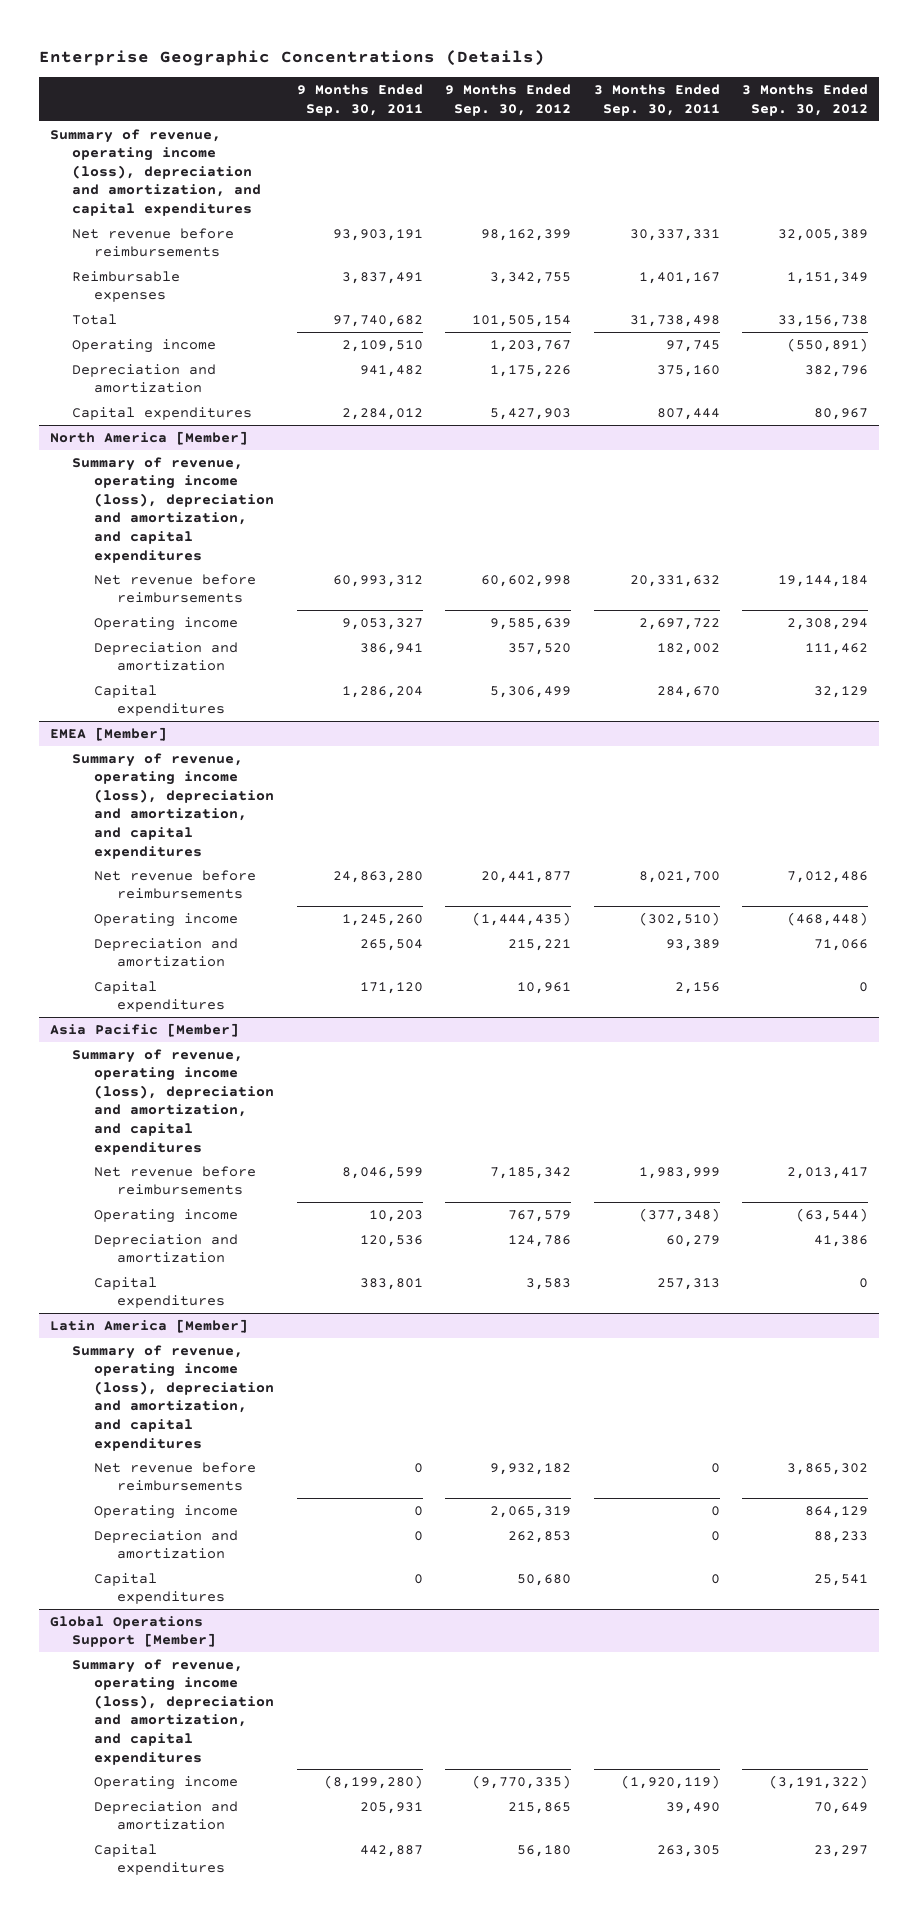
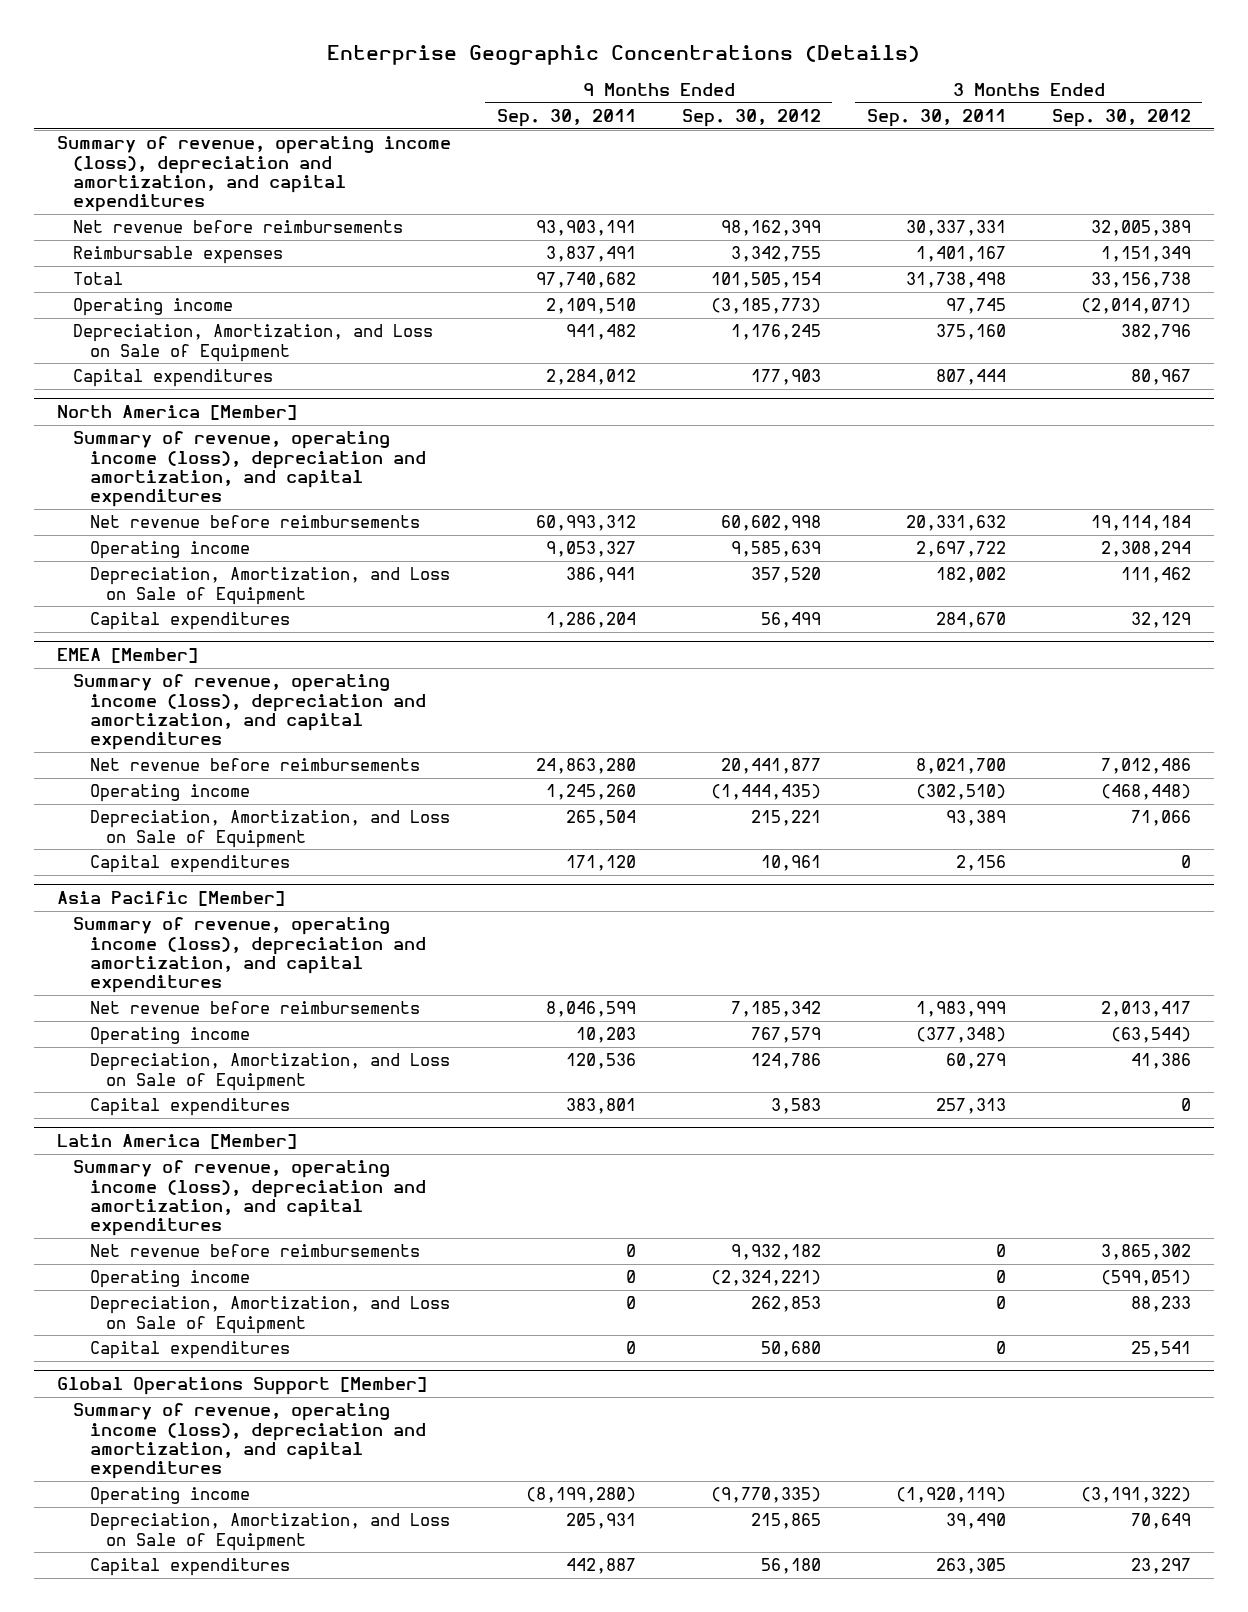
- Operating income | 2,109,510 | 1,203,767 | 97,745 | (550,891)
- Depreciation and amortization | 941,482 | 1,175,226 | 375,160 | 382,796
- Capital expenditures | 2,284,012 | 5,427,903 | 807,444 | 80,967
+ Operating income | 2,109,510 | (3,185,773) | 97,745 | (2,014,071)
+ Depreciation, Amortization, and Loss on Sale of Equipment | 941,482 | 1,176,245 | 375,160 | 382,796
+ Capital expenditures | 2,284,012 | 177,903 | 807,444 | 80,967
@ North America [Member]
- Net revenue before reimbursements | 60,993,312 | 60,602,998 | 20,331,632 | 19,144,184
+ Net revenue before reimbursements | 60,993,312 | 60,602,998 | 20,331,632 | 19,114,184
- Depreciation and amortization | 386,941 | 357,520 | 182,002 | 111,462
- Capital expenditures | 1,286,204 | 5,306,499 | 284,670 | 32,129
+ Depreciation, Amortization, and Loss on Sale of Equipment | 386,941 | 357,520 | 182,002 | 111,462
+ Capital expenditures | 1,286,204 | 56,499 | 284,670 | 32,129
@ EMEA [Member]
- Depreciation and amortization | 265,504 | 215,221 | 93,389 | 71,066
+ Depreciation, Amortization, and Loss on Sale of Equipment | 265,504 | 215,221 | 93,389 | 71,066
@ Asia Pacific [Member]
- Depreciation and amortization | 120,536 | 124,786 | 60,279 | 41,386
+ Depreciation, Amortization, and Loss on Sale of Equipment | 120,536 | 124,786 | 60,279 | 41,386
@ Latin America [Member]
- Operating income | 0 | 2,065,319 | 0 | 864,129
- Depreciation and amortization | 0 | 262,853 | 0 | 88,233
+ Operating income | 0 | (2,324,221) | 0 | (599,051)
+ Depreciation, Amortization, and Loss on Sale of Equipment | 0 | 262,853 | 0 | 88,233
@ Global Operations Support [Member]
- Depreciation and amortization | 205,931 | 215,865 | 39,490 | 70,649
+ Depreciation, Amortization, and Loss on Sale of Equipment | 205,931 | 215,865 | 39,490 | 70,649

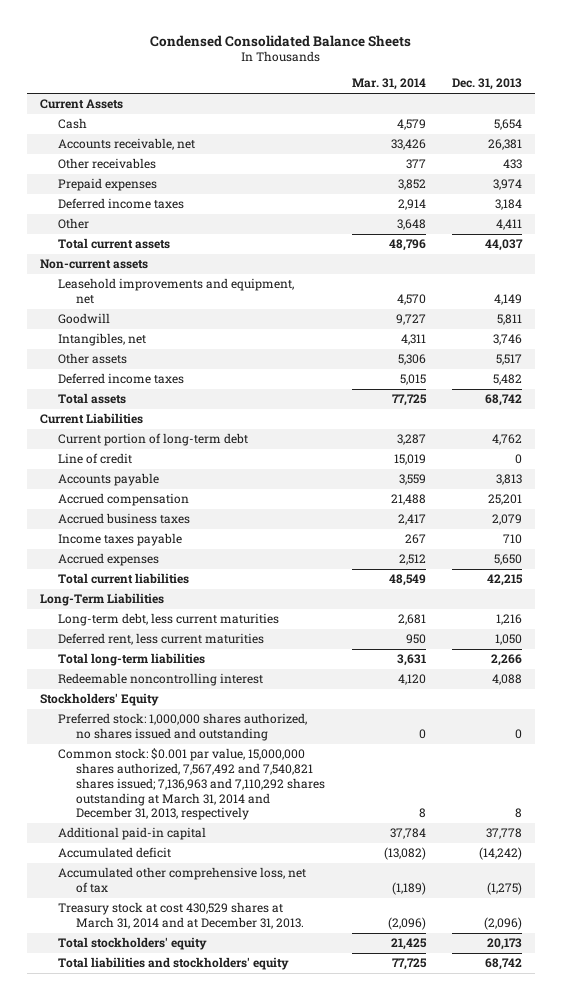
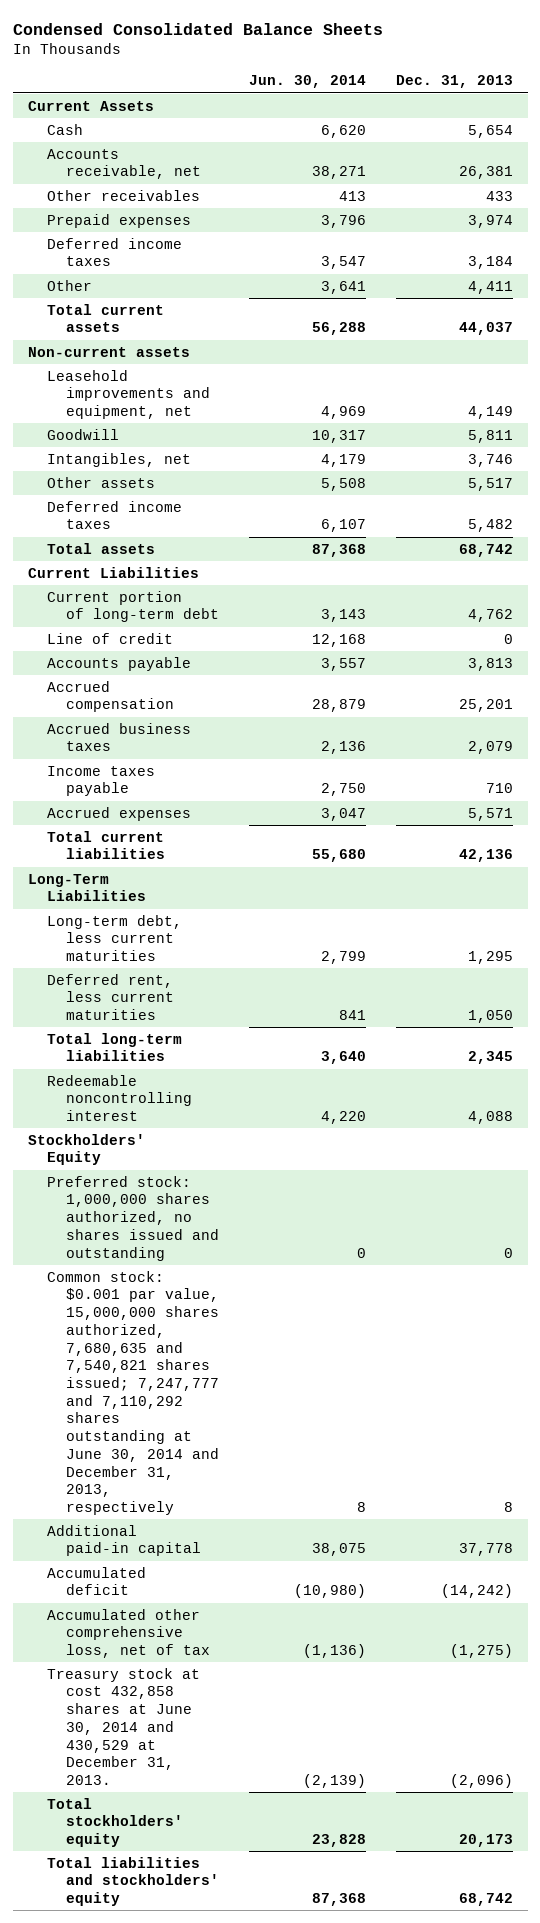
- | Mar. 31, 2014 | Dec. 31, 2013
+ | Jun. 30, 2014 | Dec. 31, 2013
- Accrued expenses | 2,512 | 5,650
- Total current liabilities | 48,549 | 42,215
+ Accrued expenses | 3,047 | 5,571
+ Total current liabilities | 55,680 | 42,136
- Long-term debt, less current maturities | 2,681 | 1,216
+ Long-term debt, less current maturities | 2,799 | 1,295
- Total long-term liabilities | 3,631 | 2,266
+ Total long-term liabilities | 3,640 | 2,345
- Common stock: $0.001 par value, 15,000,000 shares authorized, 7,567,492 and 7,540,821 shares issued; 7,136,963 and 7,110,292 shares outstanding at March 31, 2014 and December 31, 2013, respectively | 8 | 8
+ Common stock: $0.001 par value, 15,000,000 shares authorized, 7,680,635 and 7,540,821 shares issued; 7,247,777 and 7,110,292 shares outstanding at June 30, 2014 and December 31, 2013, respectively | 8 | 8
- Treasury stock at cost 430,529 shares at March 31, 2014 and at December 31, 2013. | (2,096) | (2,096)
+ Treasury stock at cost 432,858 shares at June 30, 2014 and 430,529 at December 31, 2013. | (2,139) | (2,096)

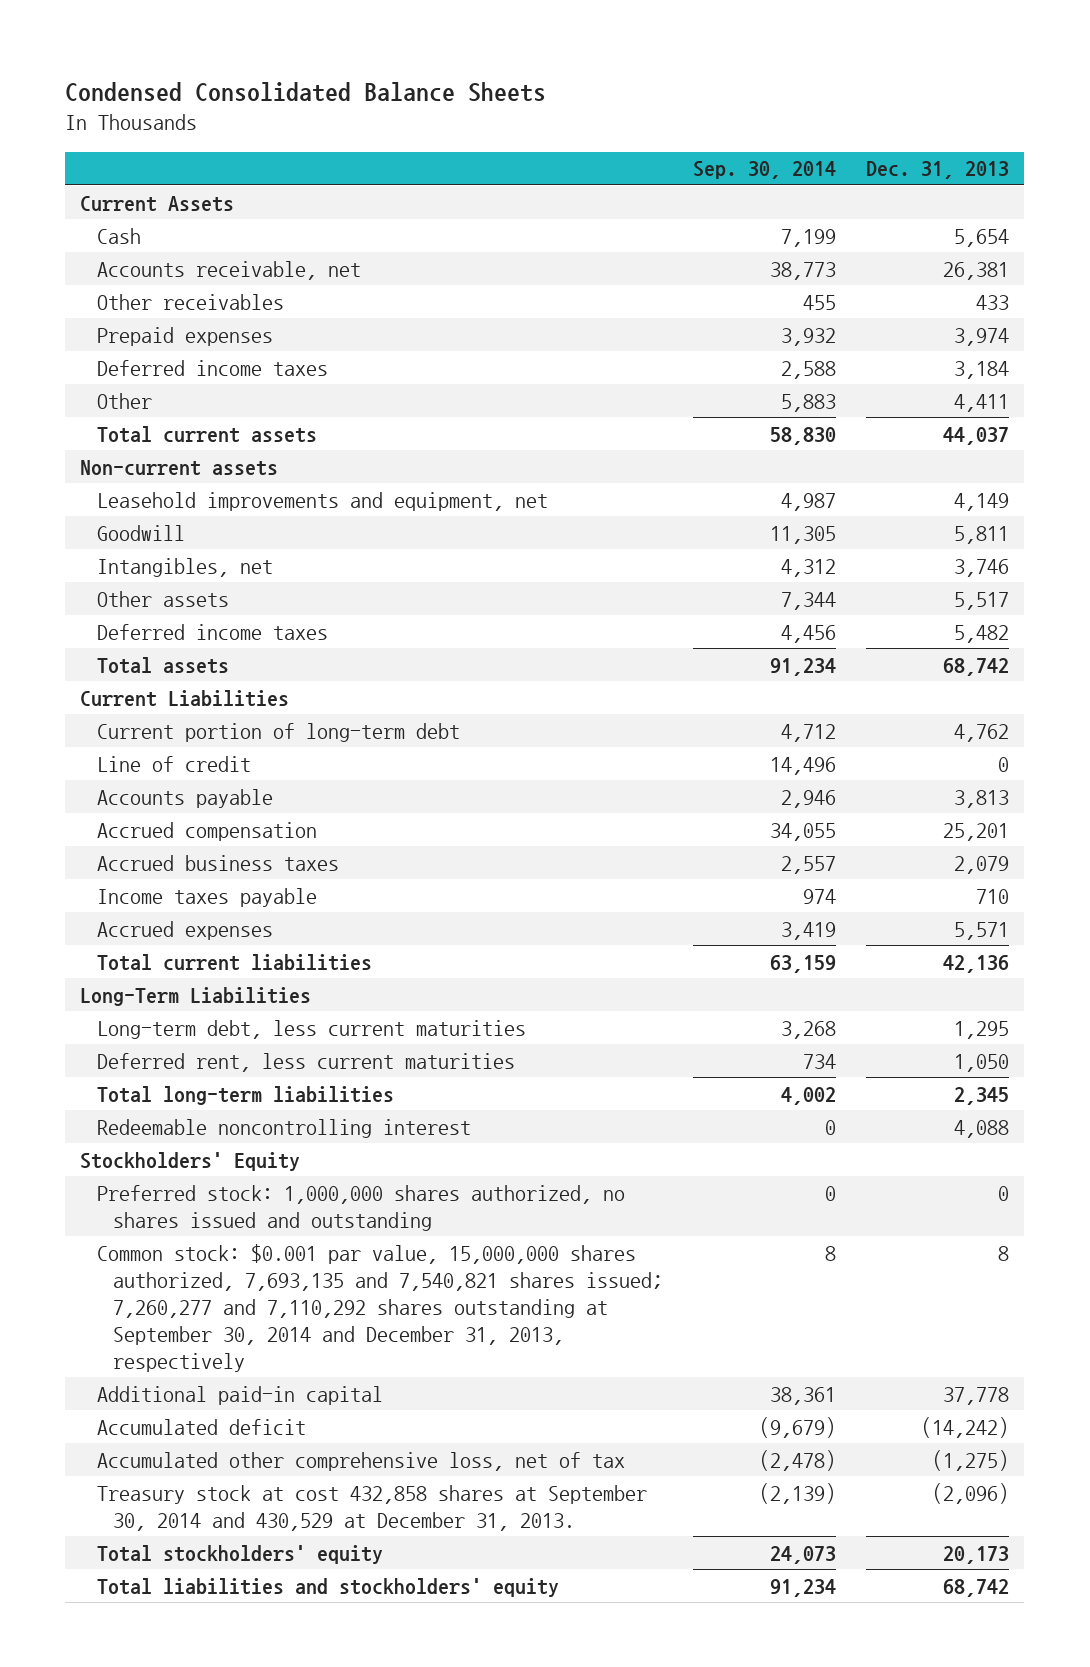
- | Jun. 30, 2014 | Dec. 31, 2013
+ | Sep. 30, 2014 | Dec. 31, 2013
- Common stock: $0.001 par value, 15,000,000 shares authorized, 7,680,635 and 7,540,821 shares issued; 7,247,777 and 7,110,292 shares outstanding at June 30, 2014 and December 31, 2013, respectively | 8 | 8
+ Common stock: $0.001 par value, 15,000,000 shares authorized, 7,693,135 and 7,540,821 shares issued; 7,260,277 and 7,110,292 shares outstanding at September 30, 2014 and December 31, 2013, respectively | 8 | 8
- Treasury stock at cost 432,858 shares at June 30, 2014 and 430,529 at December 31, 2013. | (2,139) | (2,096)
+ Treasury stock at cost 432,858 shares at September 30, 2014 and 430,529 at December 31, 2013. | (2,139) | (2,096)

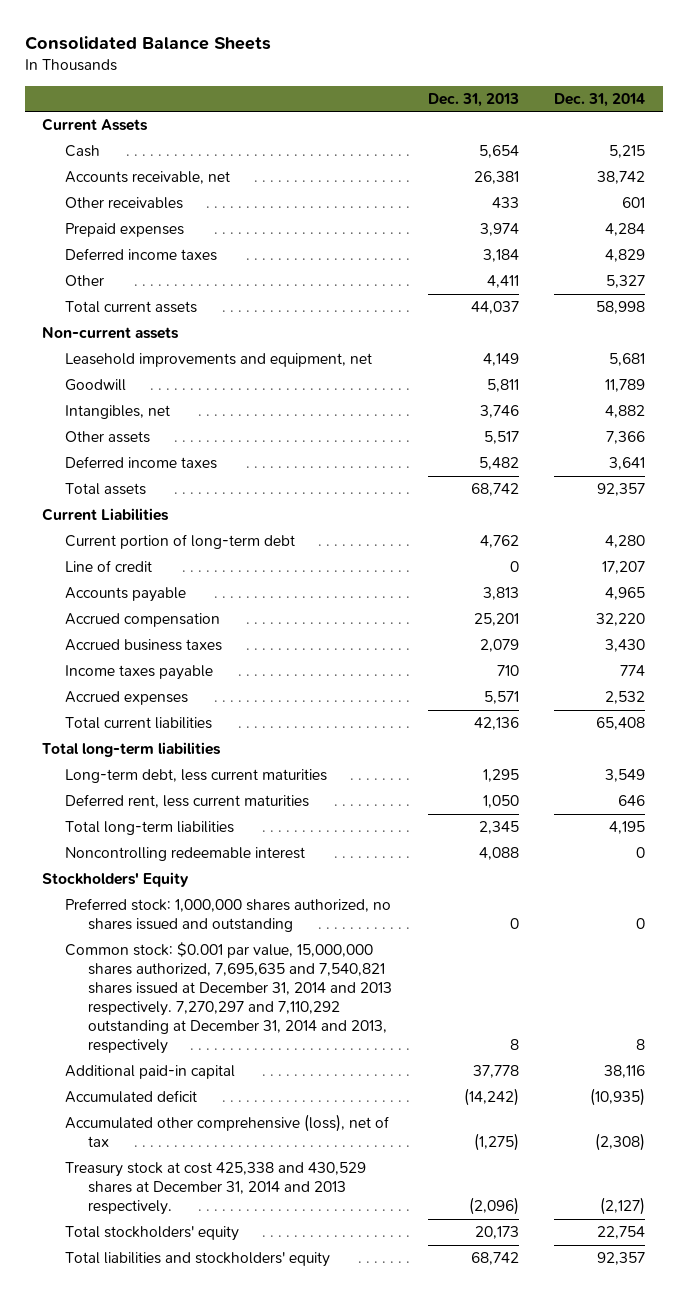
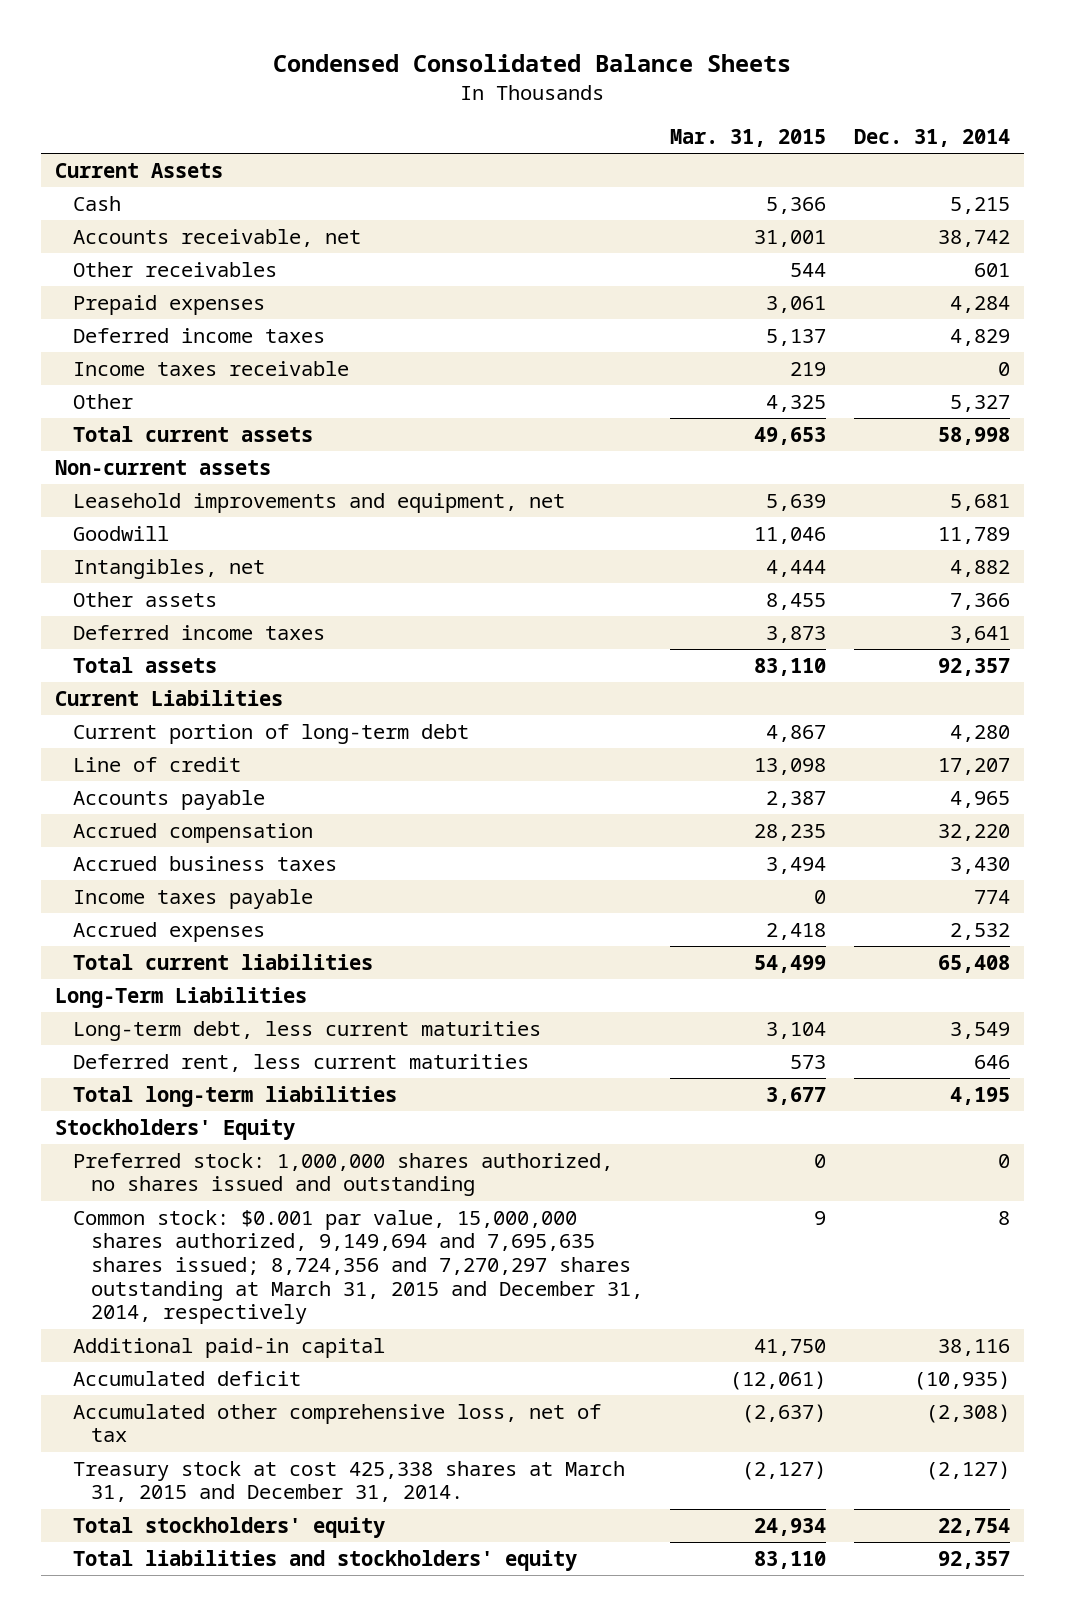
- Consolidated Balance Sheets
+ Condensed Consolidated Balance Sheets
- | Dec. 31, 2013 | Dec. 31, 2014
+ | Mar. 31, 2015 | Dec. 31, 2014
+ Income taxes receivable | 219 | 0
- Total long-term liabilities
+ Long-Term Liabilities
- Noncontrolling redeemable interest | 4,088 | 0
- Common stock: $0.001 par value, 15,000,000 shares authorized, 7,695,635 and 7,540,821 shares issued at December 31, 2014 and 2013 respectively. 7,270,297 and 7,110,292 outstanding at December 31, 2014 and 2013, respectively | 8 | 8
+ Common stock: $0.001 par value, 15,000,000 shares authorized, 9,149,694 and 7,695,635 shares issued; 8,724,356 and 7,270,297 shares outstanding at March 31, 2015 and December 31, 2014, respectively | 9 | 8
- Accumulated other comprehensive (loss), net of tax | (1,275) | (2,308)
- Treasury stock at cost 425,338 and 430,529 shares at December 31, 2014 and 2013 respectively. | (2,096) | (2,127)
+ Accumulated other comprehensive loss, net of tax | (2,637) | (2,308)
+ Treasury stock at cost 425,338 shares at March 31, 2015 and December 31, 2014. | (2,127) | (2,127)

